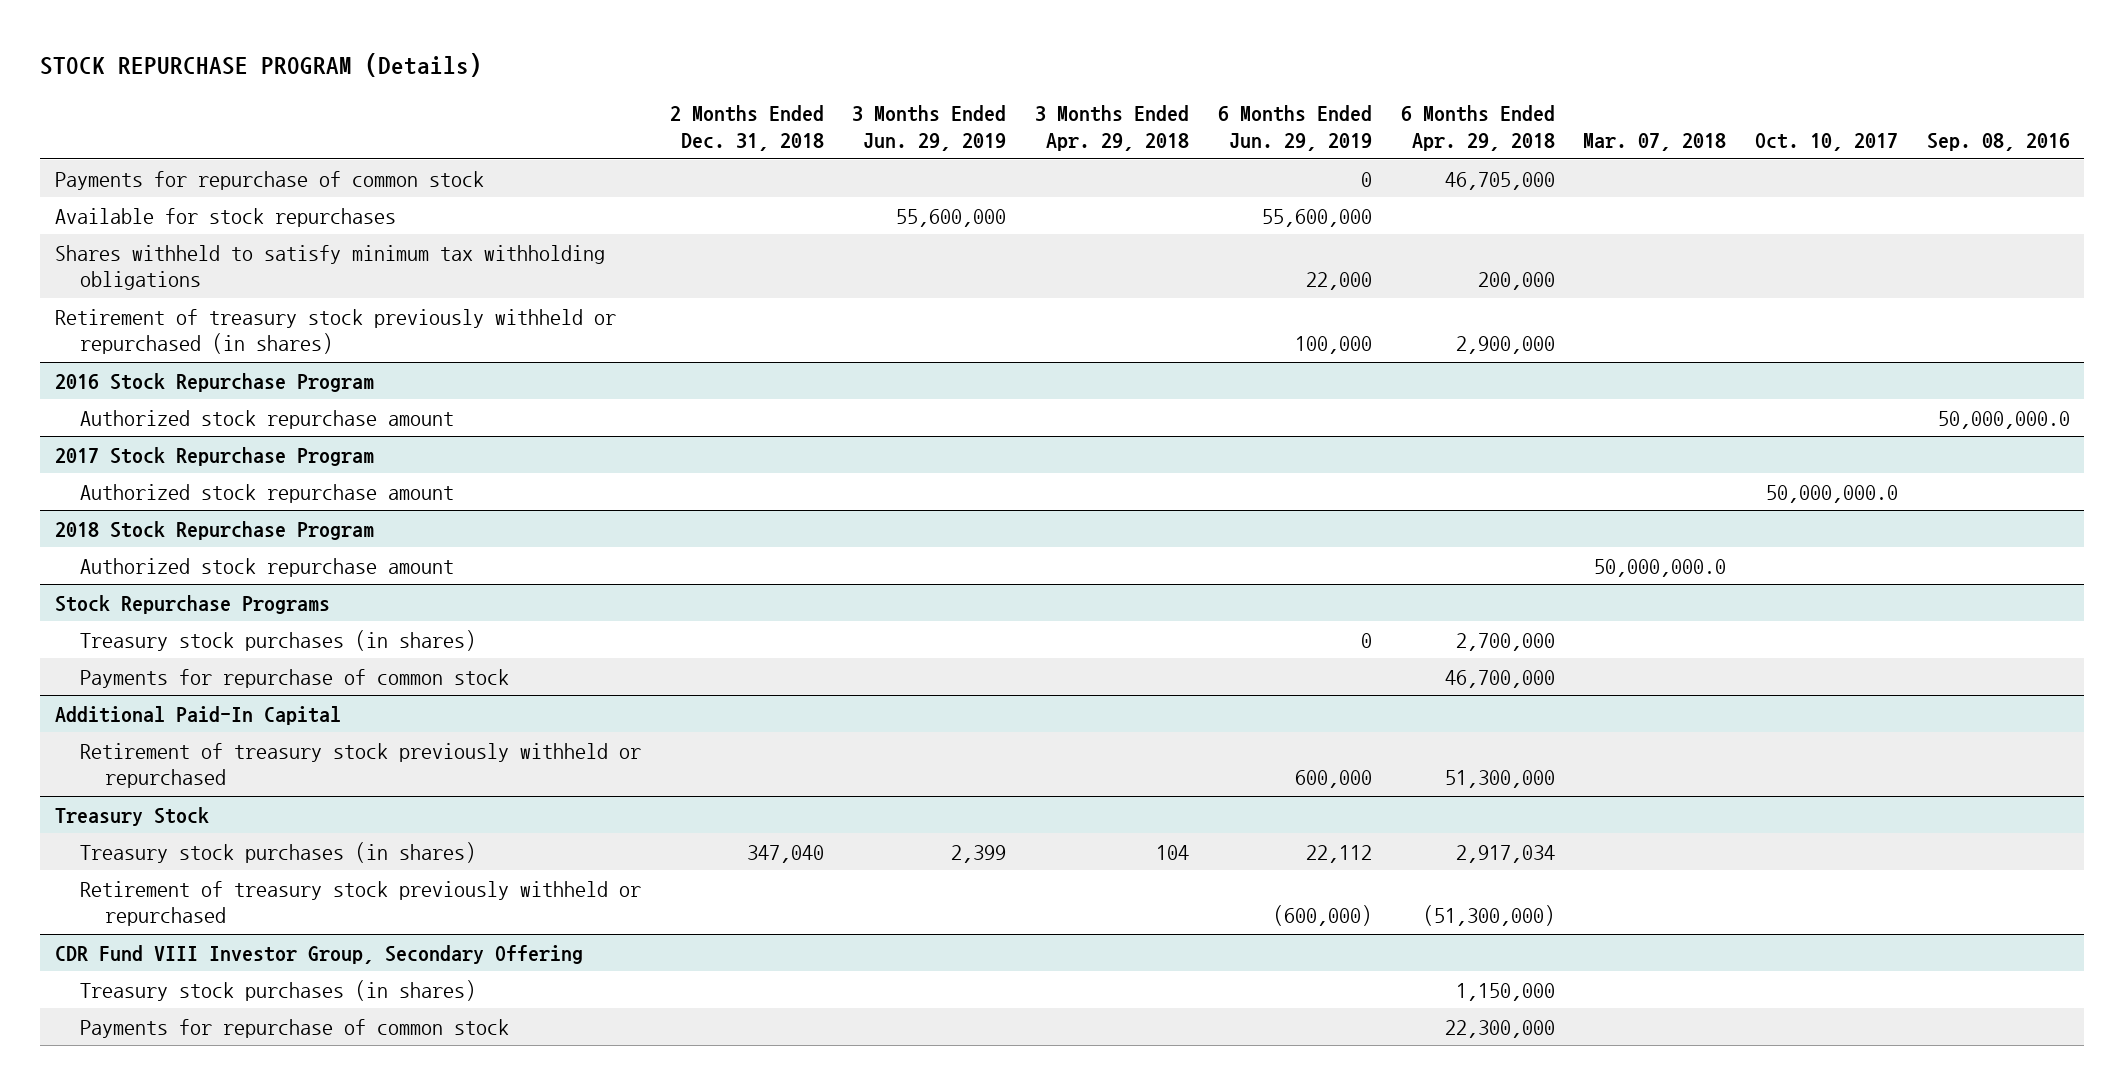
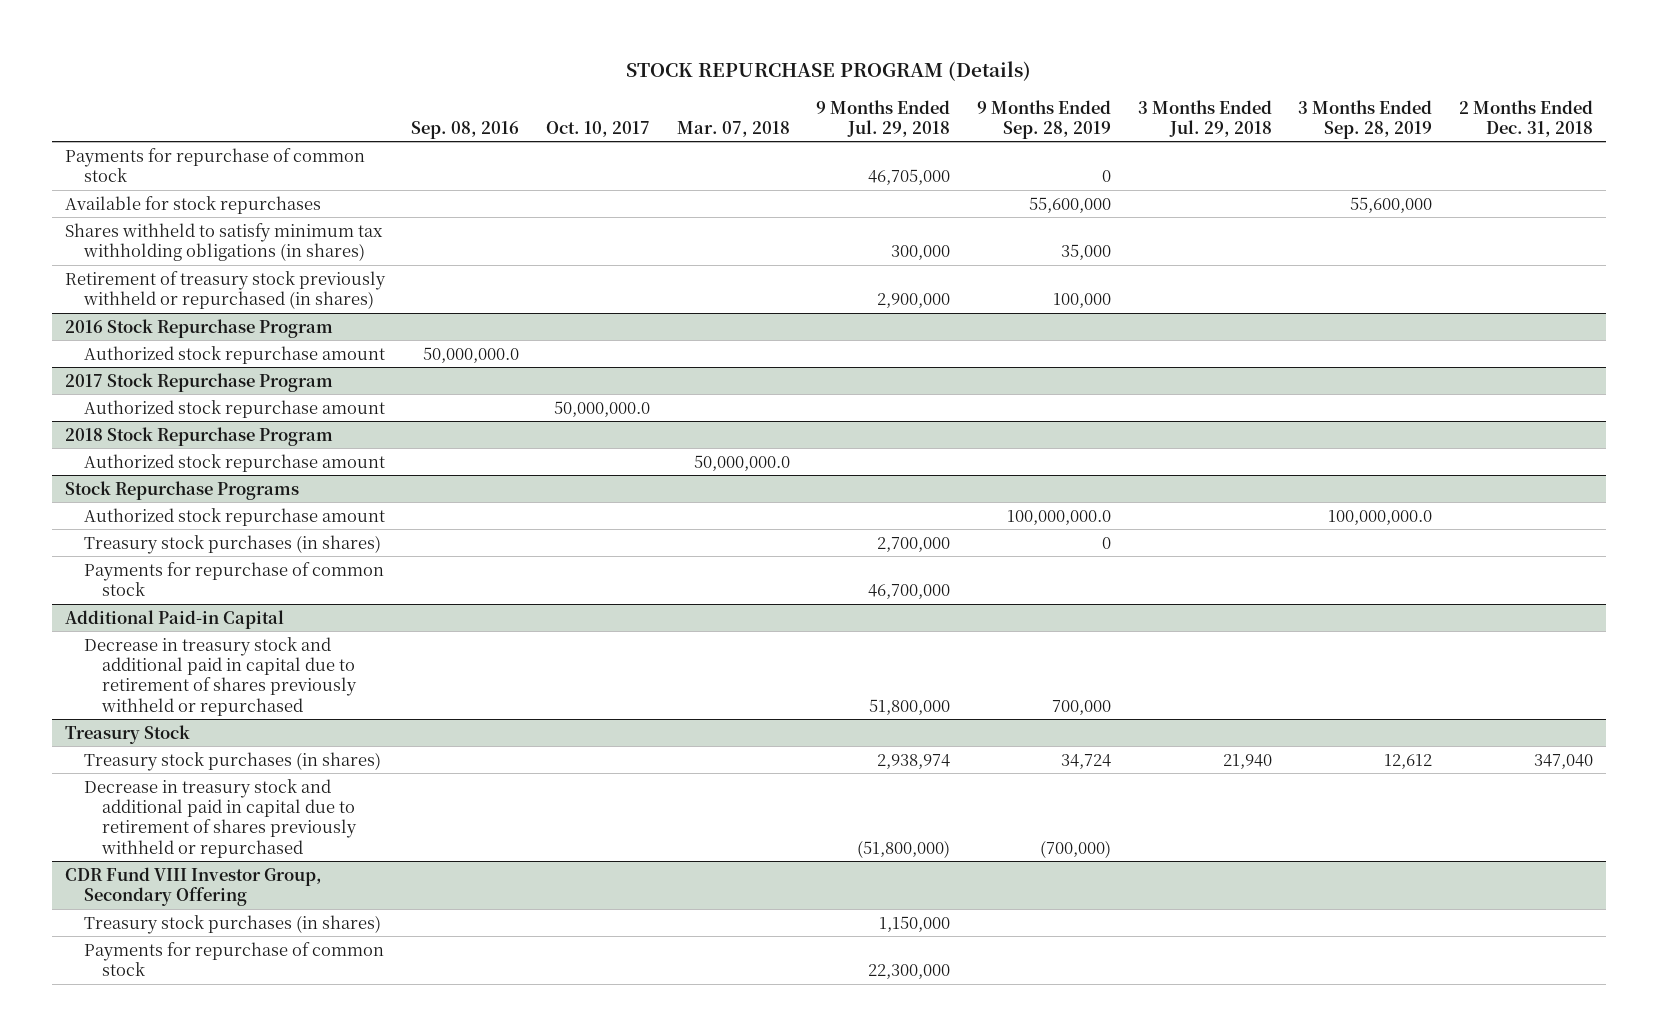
- | 2 Months Ended Dec. 31, 2018 | 3 Months Ended Jun. 29, 2019 | 3 Months Ended Apr. 29, 2018 | 6 Months Ended Jun. 29, 2019 | 6 Months Ended Apr. 29, 2018 | Mar. 07, 2018 | Oct. 10, 2017 | Sep. 08, 2016
+ | Sep. 08, 2016 | Oct. 10, 2017 | Mar. 07, 2018 | 9 Months Ended Jul. 29, 2018 | 9 Months Ended Sep. 28, 2019 | 3 Months Ended Jul. 29, 2018 | 3 Months Ended Sep. 28, 2019 | 2 Months Ended Dec. 31, 2018
- Shares withheld to satisfy minimum tax withholding obligations | | | | 22,000 | 200,000 | | |
+ Shares withheld to satisfy minimum tax withholding obligations (in shares) | | | | 300,000 | 35,000 | | |
@ Stock Repurchase Programs
+ Authorized stock repurchase amount | | | | | 100,000,000.0 | | 100,000,000.0 |
- Additional Paid-In Capital
- Retirement of treasury stock previously withheld or repurchased | | | | 600,000 | 51,300,000 | | |
+ Additional Paid-in Capital
+ Decrease in treasury stock and additional paid in capital due to retirement of shares previously withheld or repurchased | | | | 51,800,000 | 700,000 | | |
@ Treasury Stock
- Retirement of treasury stock previously withheld or repurchased | | | | (600,000) | (51,300,000) | | |
+ Decrease in treasury stock and additional paid in capital due to retirement of shares previously withheld or repurchased | | | | (51,800,000) | (700,000) | | |

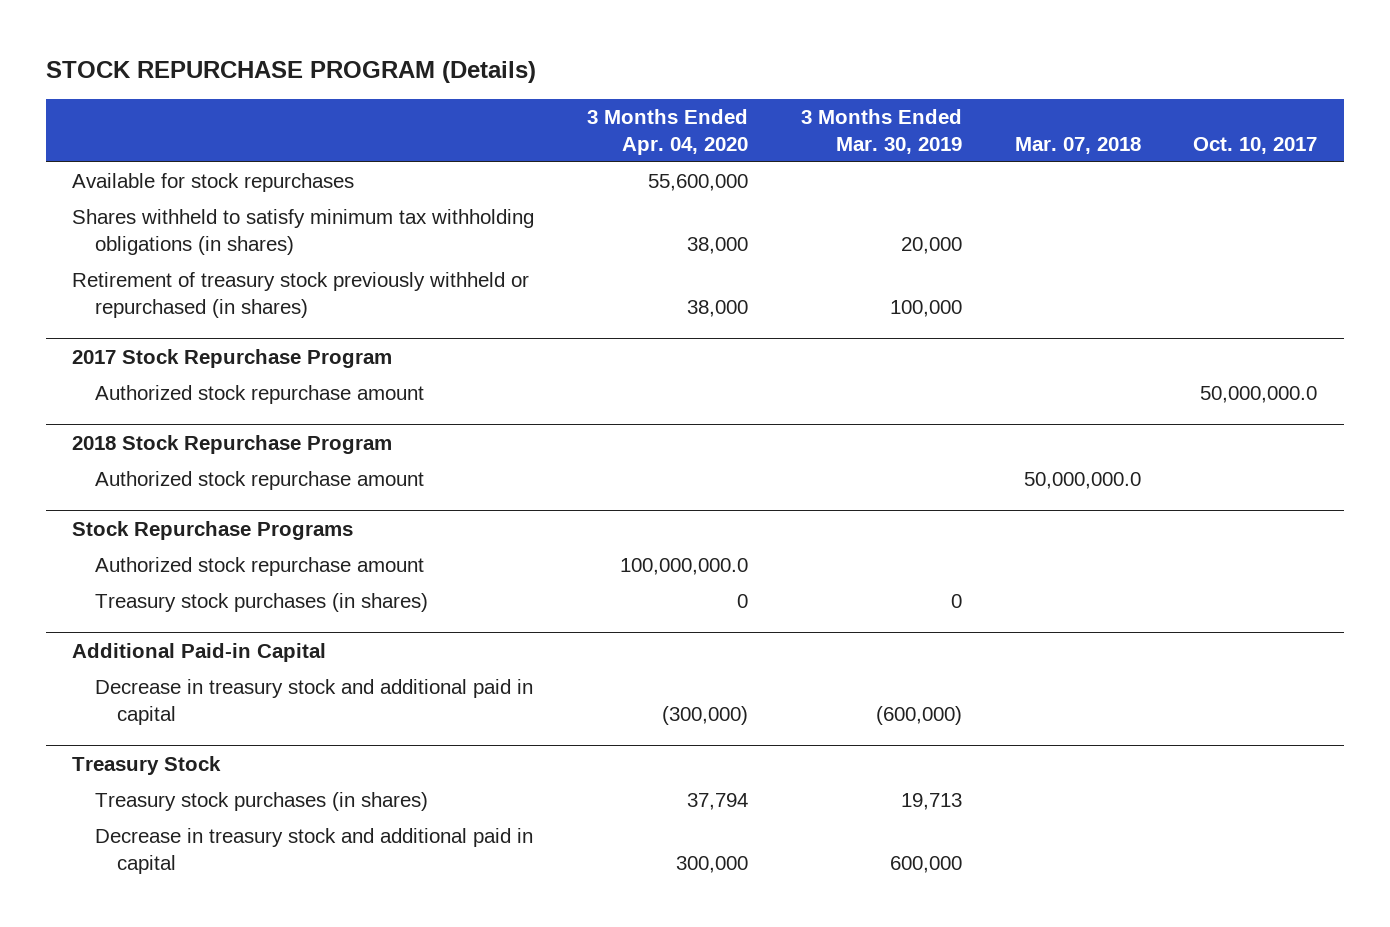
- | Sep. 08, 2016 | Oct. 10, 2017 | Mar. 07, 2018 | 9 Months Ended Jul. 29, 2018 | 9 Months Ended Sep. 28, 2019 | 3 Months Ended Jul. 29, 2018 | 3 Months Ended Sep. 28, 2019 | 2 Months Ended Dec. 31, 2018
+ | 3 Months Ended Apr. 04, 2020 | 3 Months Ended Mar. 30, 2019 | Mar. 07, 2018 | Oct. 10, 2017
- Payments for repurchase of common stock | | | | 46,705,000 | 0 | | |
- 2016 Stock Repurchase Program
- Authorized stock repurchase amount | 50,000,000.0 | | | | | | |
@ Stock Repurchase Programs
- Payments for repurchase of common stock | | | | 46,700,000 | | | |
@ Additional Paid-in Capital
- Decrease in treasury stock and additional paid in capital due to retirement of shares previously withheld or repurchased | | | | 51,800,000 | 700,000 | | |
+ Decrease in treasury stock and additional paid in capital | (300,000) | (600,000) | |
@ Treasury Stock
- Decrease in treasury stock and additional paid in capital due to retirement of shares previously withheld or repurchased | | | | (51,800,000) | (700,000) | | |
- CDR Fund VIII Investor Group, Secondary Offering
- Treasury stock purchases (in shares) | | | | 1,150,000 | | | |
- Payments for repurchase of common stock | | | | 22,300,000 | | | |
@ Treasury Stock
+ Decrease in treasury stock and additional paid in capital | 300,000 | 600,000 | |

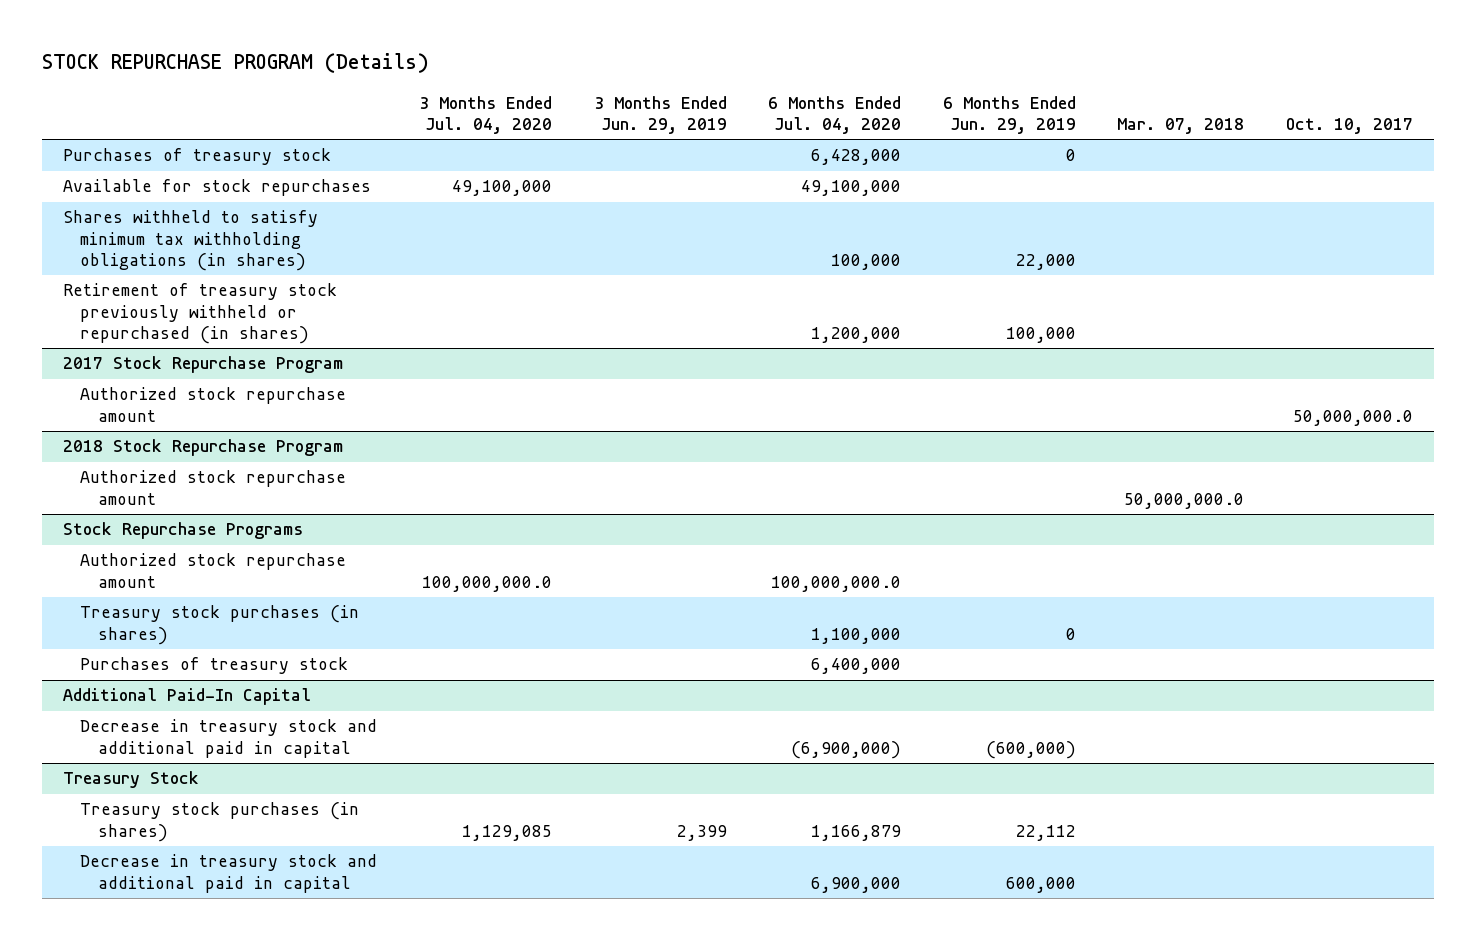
- | 3 Months Ended Apr. 04, 2020 | 3 Months Ended Mar. 30, 2019 | Mar. 07, 2018 | Oct. 10, 2017
+ | 3 Months Ended Jul. 04, 2020 | 3 Months Ended Jun. 29, 2019 | 6 Months Ended Jul. 04, 2020 | 6 Months Ended Jun. 29, 2019 | Mar. 07, 2018 | Oct. 10, 2017
+ Purchases of treasury stock | | | 6,428,000 | 0 | |
- Additional Paid-in Capital
@ Stock Repurchase Programs
+ Purchases of treasury stock | | | 6,400,000 | | |
+ Additional Paid-In Capital

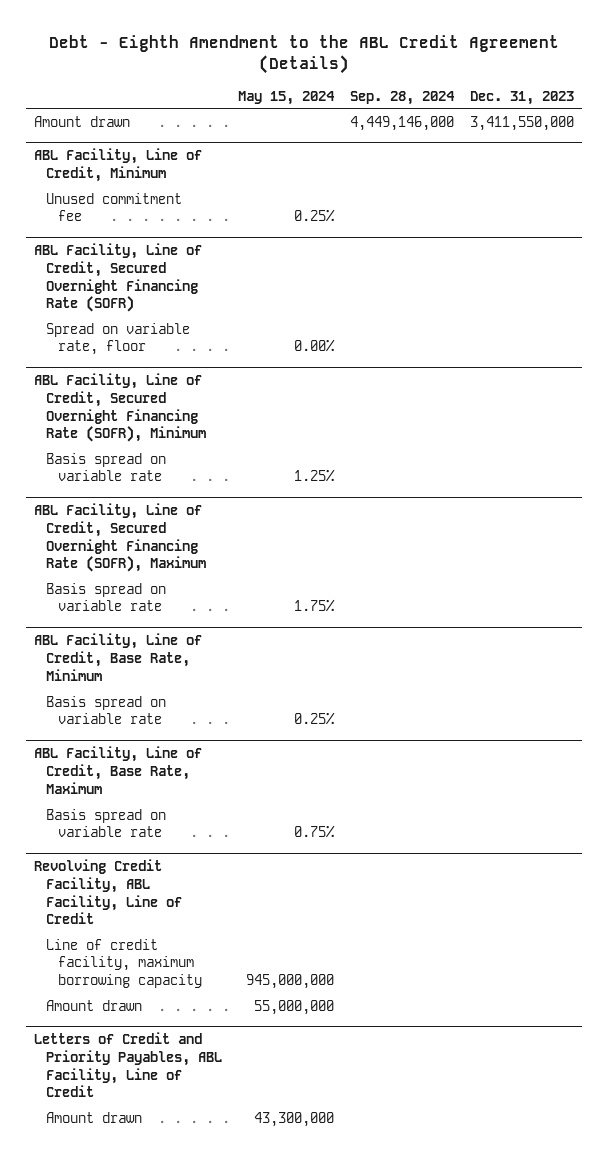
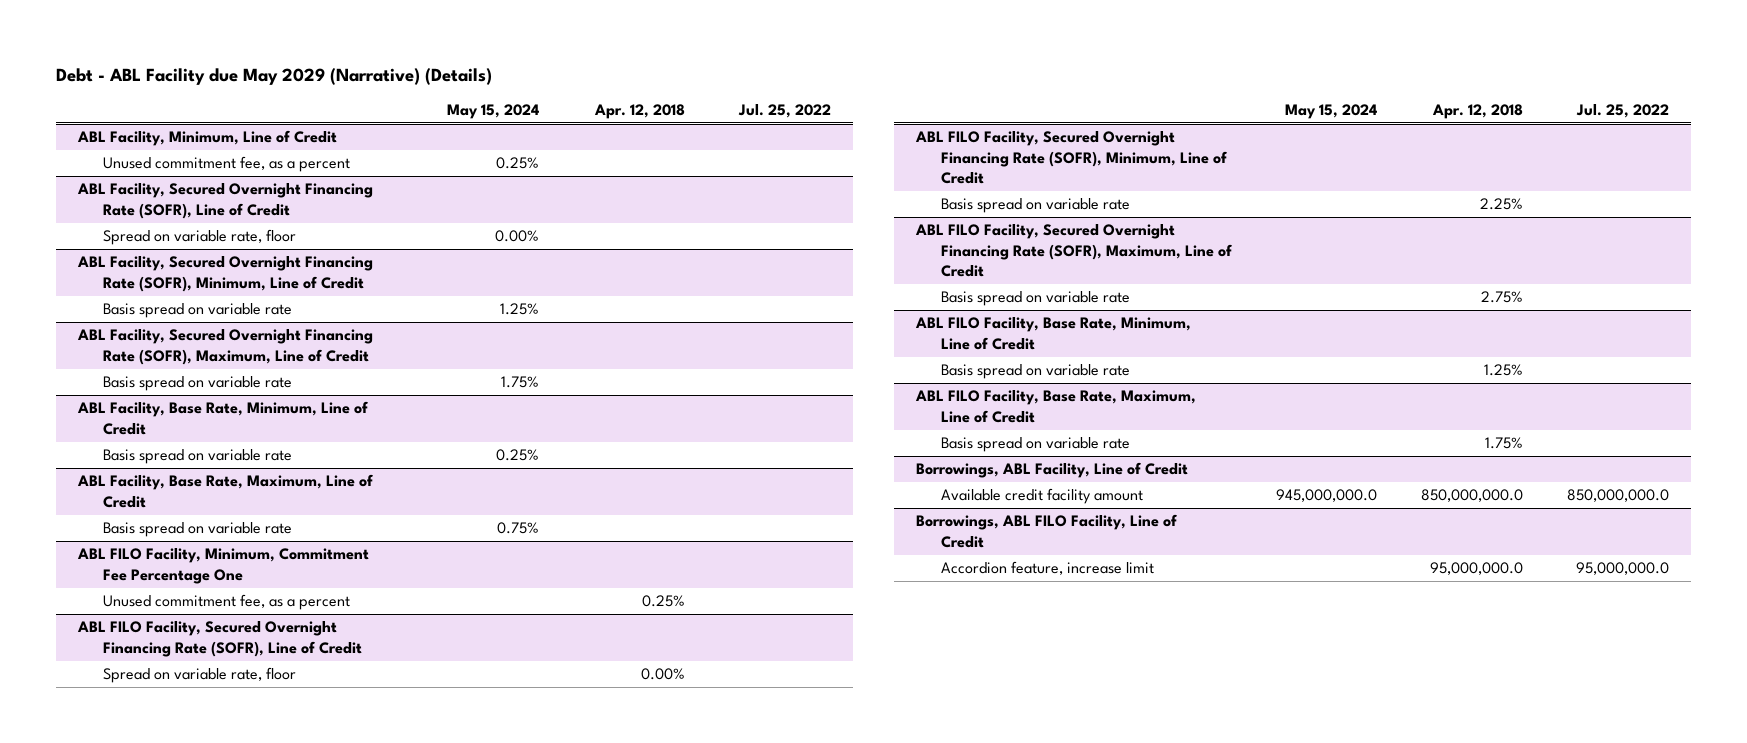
- Debt - Eighth Amendment to the ABL Credit Agreement (Details)
+ Debt - ABL Facility due May 2029 (Narrative) (Details)
- | May 15, 2024 | Sep. 28, 2024 | Dec. 31, 2023
+ | May 15, 2024 | Apr. 12, 2018 | Jul. 25, 2022
- Amount drawn | | 4,449,146,000 | 3,411,550,000
- ABL Facility, Line of Credit, Minimum
- Unused commitment fee | 0.25% | |
- ABL Facility, Line of Credit, Secured Overnight Financing Rate (SOFR)
+ ABL Facility, Minimum, Line of Credit
+ Unused commitment fee, as a percent | 0.25% | |
+ ABL Facility, Secured Overnight Financing Rate (SOFR), Line of Credit
- ABL Facility, Line of Credit, Secured Overnight Financing Rate (SOFR), Minimum
+ ABL Facility, Secured Overnight Financing Rate (SOFR), Minimum, Line of Credit
- ABL Facility, Line of Credit, Secured Overnight Financing Rate (SOFR), Maximum
+ ABL Facility, Secured Overnight Financing Rate (SOFR), Maximum, Line of Credit
- ABL Facility, Line of Credit, Base Rate, Minimum
+ ABL Facility, Base Rate, Minimum, Line of Credit
- ABL Facility, Line of Credit, Base Rate, Maximum
+ ABL Facility, Base Rate, Maximum, Line of Credit
- Revolving Credit Facility, ABL Facility, Line of Credit
- Line of credit facility, maximum borrowing capacity | 945,000,000 | |
- Amount drawn | 55,000,000 | |
- Letters of Credit and Priority Payables, ABL Facility, Line of Credit
- Amount drawn | 43,300,000 | |
+ ABL FILO Facility, Minimum, Commitment Fee Percentage One
+ Unused commitment fee, as a percent | | 0.25% |
+ ABL FILO Facility, Secured Overnight Financing Rate (SOFR), Line of Credit
+ Spread on variable rate, floor | | 0.00% |
+ ABL FILO Facility, Secured Overnight Financing Rate (SOFR), Minimum, Line of Credit
+ Basis spread on variable rate | | 2.25% |
+ ABL FILO Facility, Secured Overnight Financing Rate (SOFR), Maximum, Line of Credit
+ Basis spread on variable rate | | 2.75% |
+ ABL FILO Facility, Base Rate, Minimum, Line of Credit
+ Basis spread on variable rate | | 1.25% |
+ ABL FILO Facility, Base Rate, Maximum, Line of Credit
+ Basis spread on variable rate | | 1.75% |
+ Borrowings, ABL Facility, Line of Credit
+ Available credit facility amount | 945,000,000.0 | 850,000,000.0 | 850,000,000.0
+ Borrowings, ABL FILO Facility, Line of Credit
+ Accordion feature, increase limit | | 95,000,000.0 | 95,000,000.0

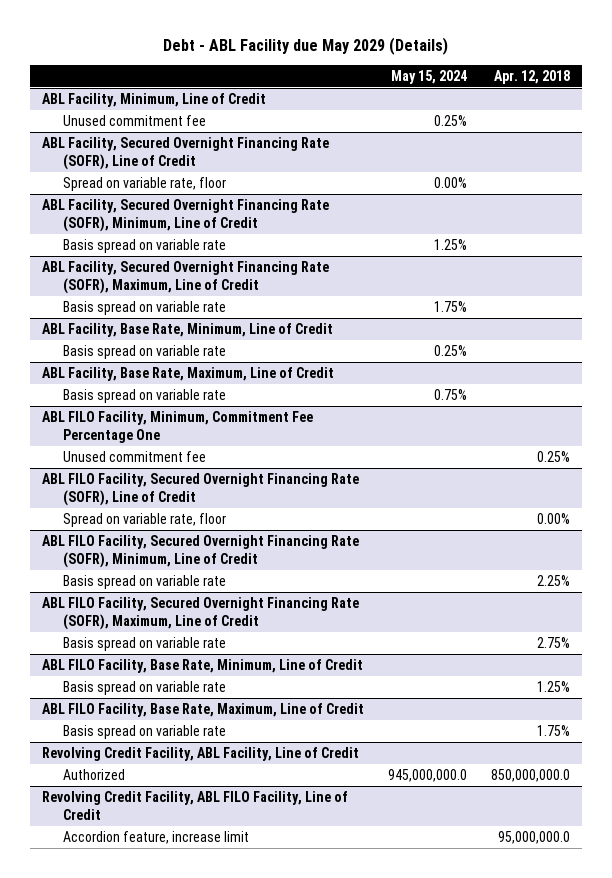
- Debt - ABL Facility due May 2029 (Narrative) (Details)
+ Debt - ABL Facility due May 2029 (Details)
- | May 15, 2024 | Apr. 12, 2018 | Jul. 25, 2022
+ | May 15, 2024 | Apr. 12, 2018
@ ABL Facility, Minimum, Line of Credit
- Unused commitment fee, as a percent | 0.25% | |
+ Unused commitment fee | 0.25% |
@ ABL FILO Facility, Minimum, Commitment Fee Percentage One
- Unused commitment fee, as a percent | | 0.25% |
+ Unused commitment fee | | 0.25%
- Borrowings, ABL Facility, Line of Credit
- Available credit facility amount | 945,000,000.0 | 850,000,000.0 | 850,000,000.0
- Borrowings, ABL FILO Facility, Line of Credit
+ Revolving Credit Facility, ABL Facility, Line of Credit
+ Authorized | 945,000,000.0 | 850,000,000.0
+ Revolving Credit Facility, ABL FILO Facility, Line of Credit

